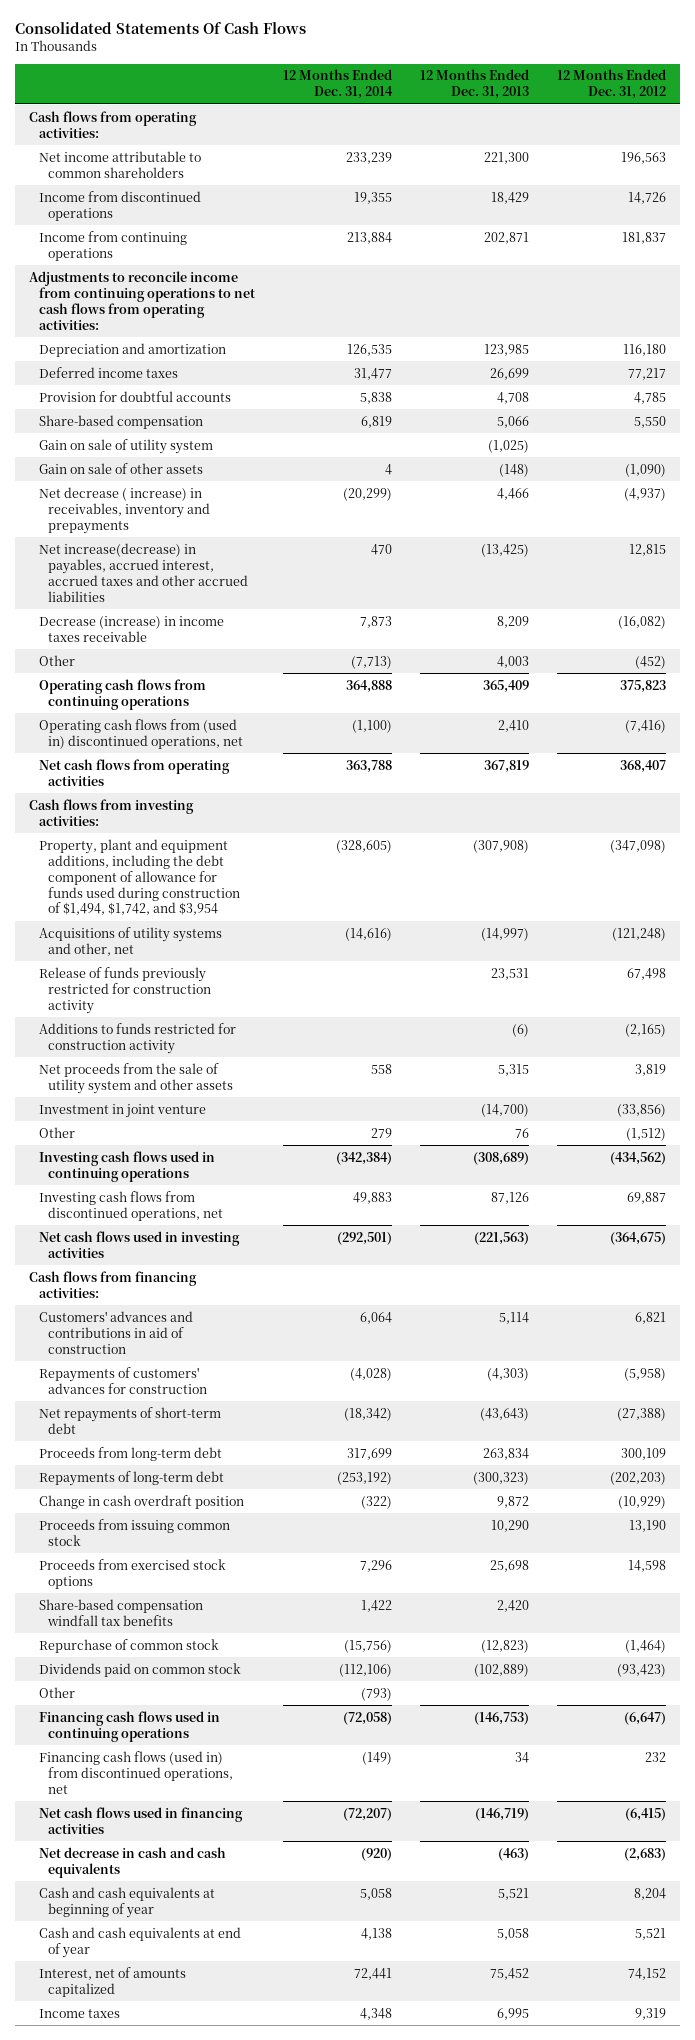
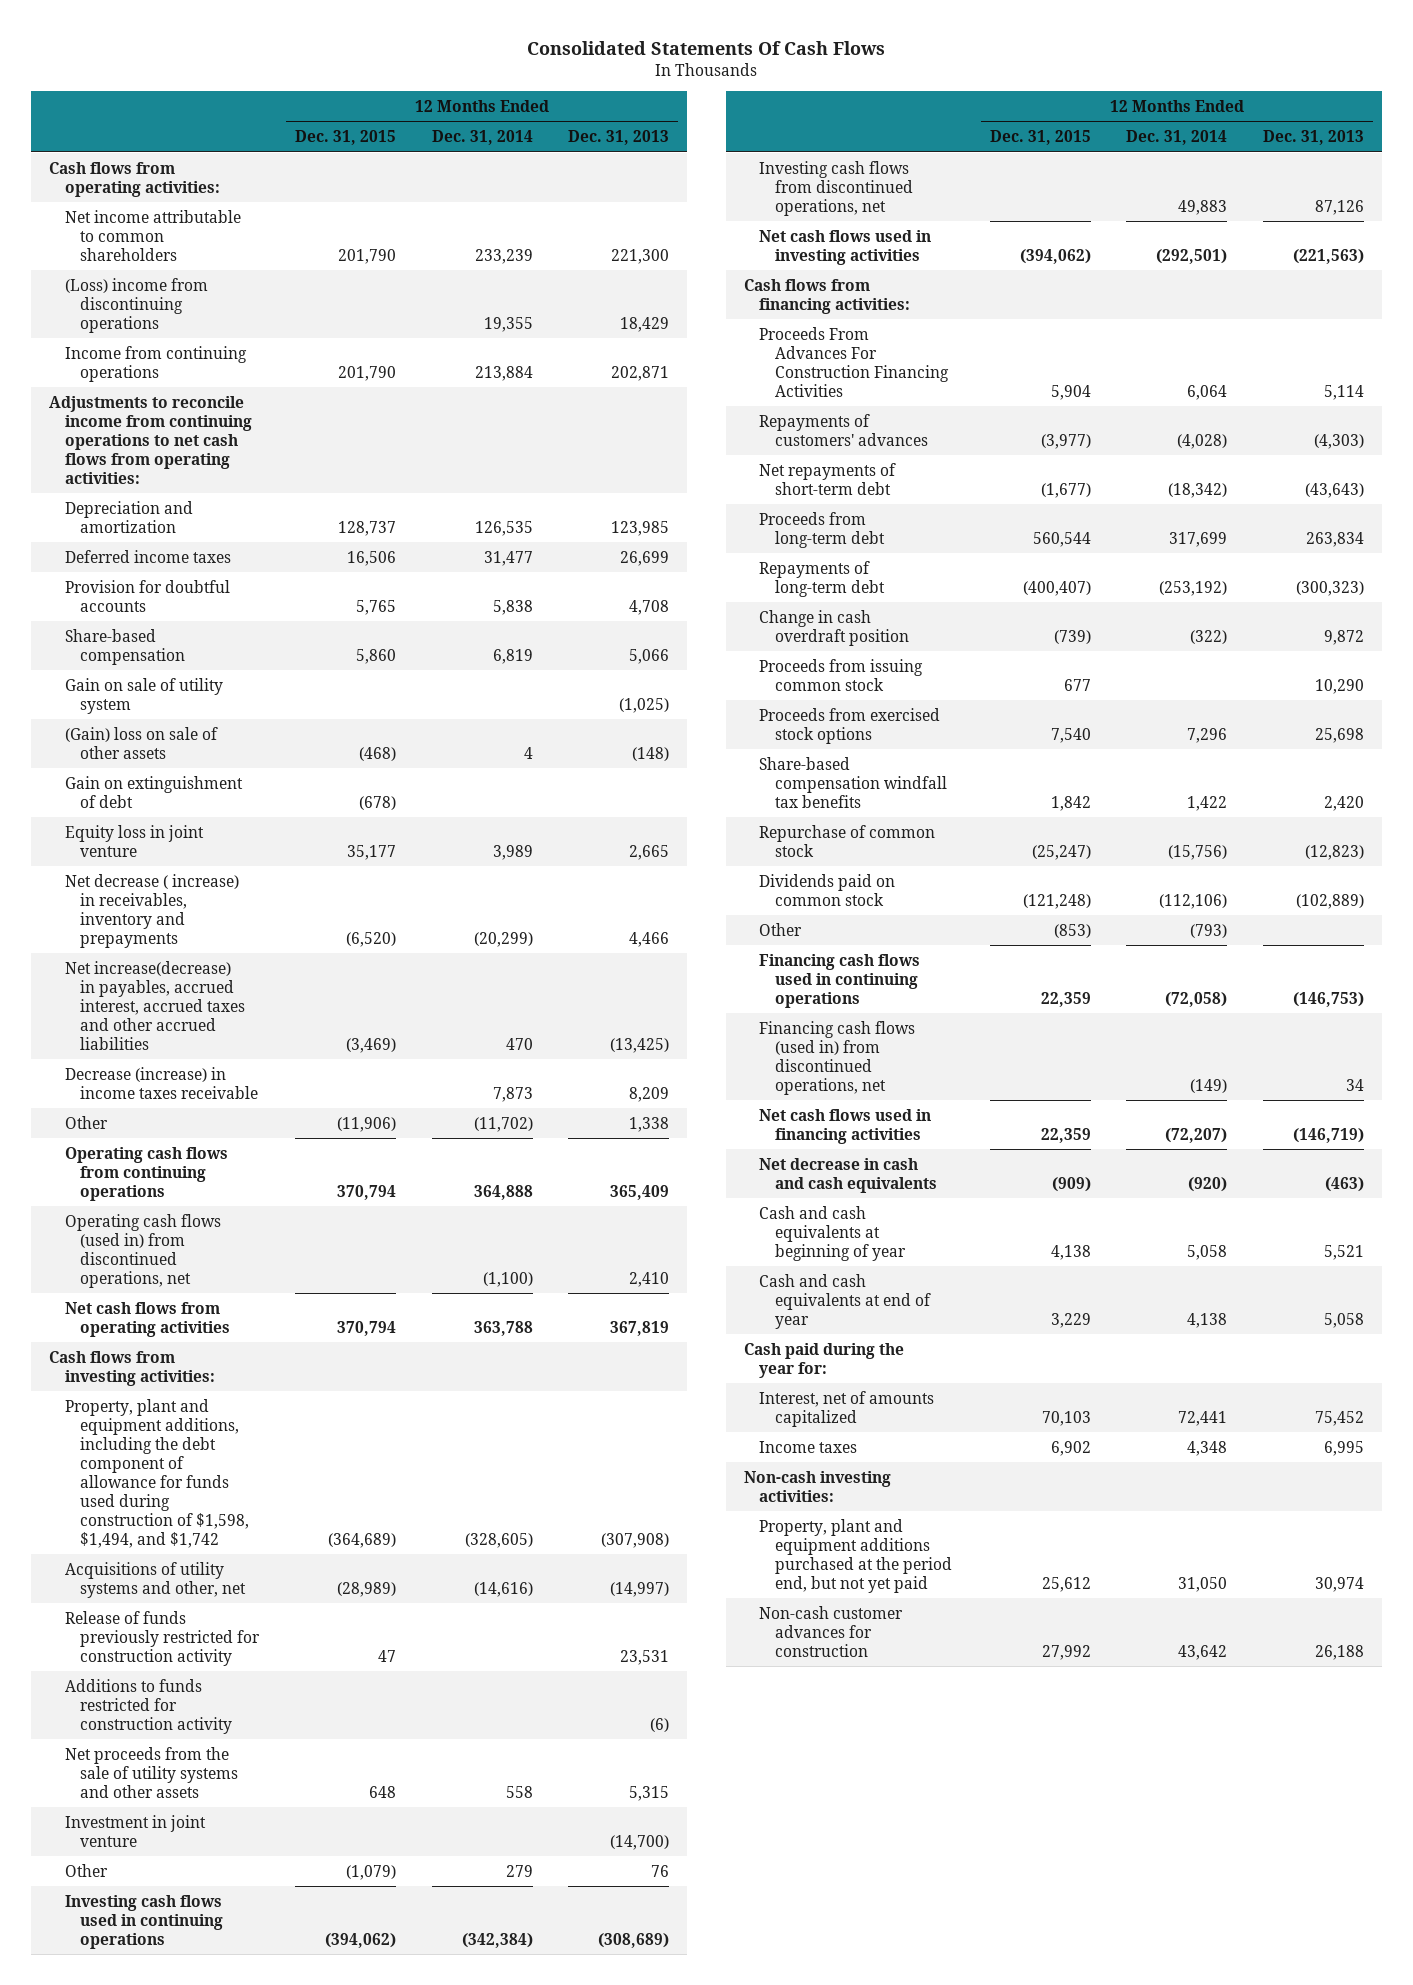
- | 12 Months Ended Dec. 31, 2014 | 12 Months Ended Dec. 31, 2013 | 12 Months Ended Dec. 31, 2012
+ | 12 Months Ended Dec. 31, 2015 | 12 Months Ended Dec. 31, 2014 | 12 Months Ended Dec. 31, 2013
- Income from discontinued operations | 19,355 | 18,429 | 14,726
+ (Loss) income from discontinuing operations | | 19,355 | 18,429
- Gain on sale of other assets | 4 | (148) | (1,090)
+ (Gain) loss on sale of other assets | (468) | 4 | (148)
+ Gain on extinguishment of debt | (678) | |
+ Equity loss in joint venture | 35,177 | 3,989 | 2,665
- Other | (7,713) | 4,003 | (452)
+ Other | (11,906) | (11,702) | 1,338
- Operating cash flows from (used in) discontinued operations, net | (1,100) | 2,410 | (7,416)
+ Operating cash flows (used in) from discontinued operations, net | | (1,100) | 2,410
- Property, plant and equipment additions, including the debt component of allowance for funds used during construction of $1,494, $1,742, and $3,954 | (328,605) | (307,908) | (347,098)
+ Property, plant and equipment additions, including the debt component of allowance for funds used during construction of $1,598, $1,494, and $1,742 | (364,689) | (328,605) | (307,908)
- Net proceeds from the sale of utility system and other assets | 558 | 5,315 | 3,819
+ Net proceeds from the sale of utility systems and other assets | 648 | 558 | 5,315
- Customers' advances and contributions in aid of construction | 6,064 | 5,114 | 6,821
- Repayments of customers' advances for construction | (4,028) | (4,303) | (5,958)
+ Proceeds From Advances For Construction Financing Activities | 5,904 | 6,064 | 5,114
+ Repayments of customers' advances | (3,977) | (4,028) | (4,303)
+ Cash paid during the year for:
+ Non-cash investing activities:
+ Property, plant and equipment additions purchased at the period end, but not yet paid | 25,612 | 31,050 | 30,974
+ Non-cash customer advances for construction | 27,992 | 43,642 | 26,188

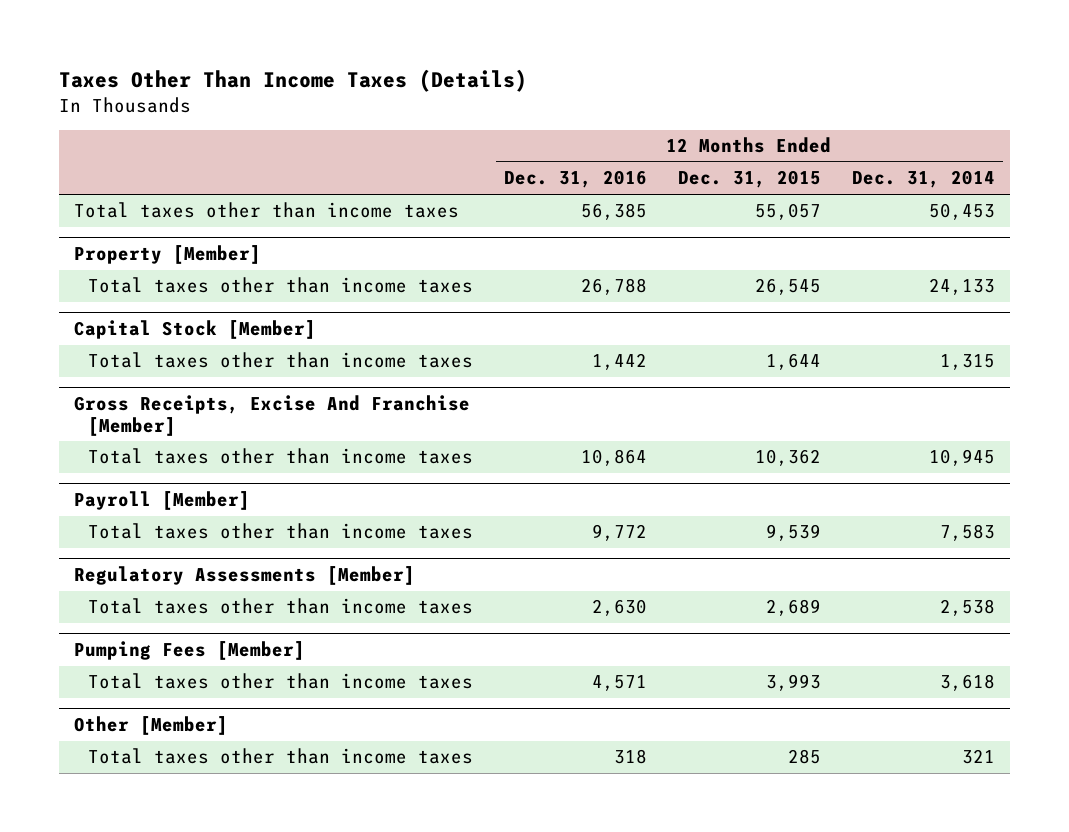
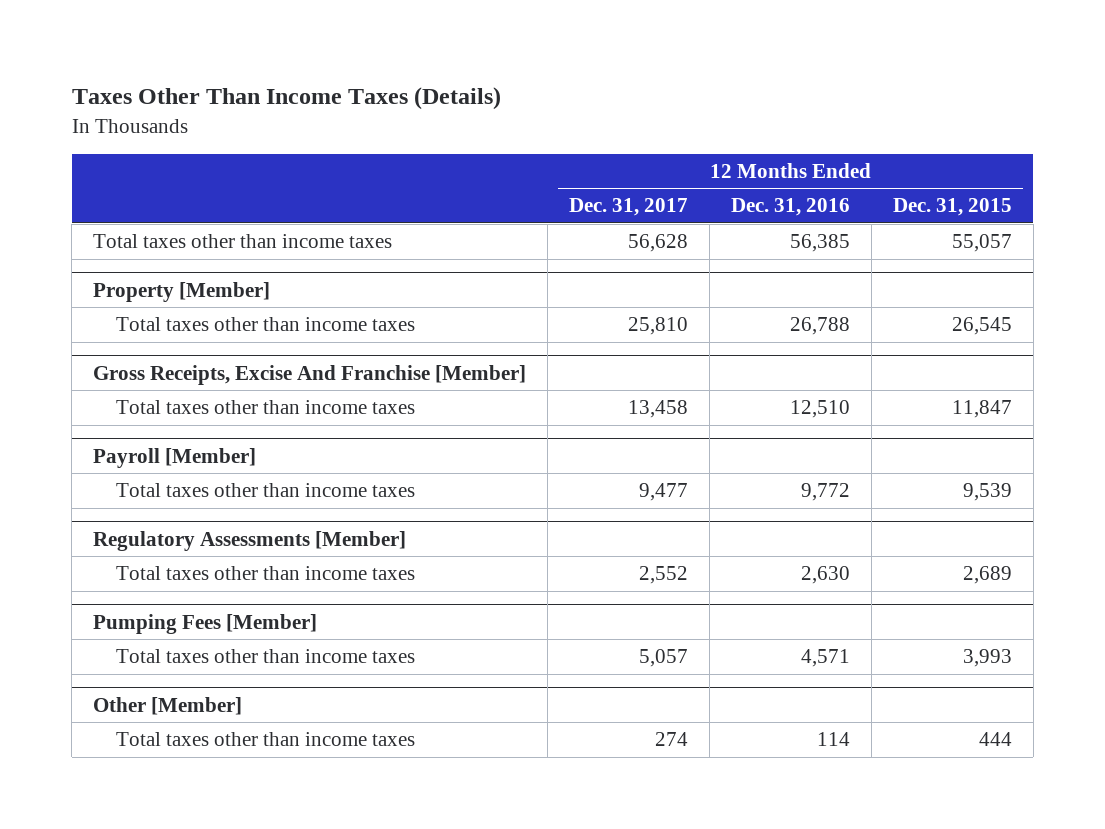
- | 12 Months Ended Dec. 31, 2016 | 12 Months Ended Dec. 31, 2015 | 12 Months Ended Dec. 31, 2014
+ | 12 Months Ended Dec. 31, 2017 | 12 Months Ended Dec. 31, 2016 | 12 Months Ended Dec. 31, 2015
- Capital Stock [Member]
- Total taxes other than income taxes | 1,442 | 1,644 | 1,315
@ Gross Receipts, Excise And Franchise [Member]
- Total taxes other than income taxes | 10,864 | 10,362 | 10,945
+ Total taxes other than income taxes | 13,458 | 12,510 | 11,847
@ Other [Member]
- Total taxes other than income taxes | 318 | 285 | 321
+ Total taxes other than income taxes | 274 | 114 | 444

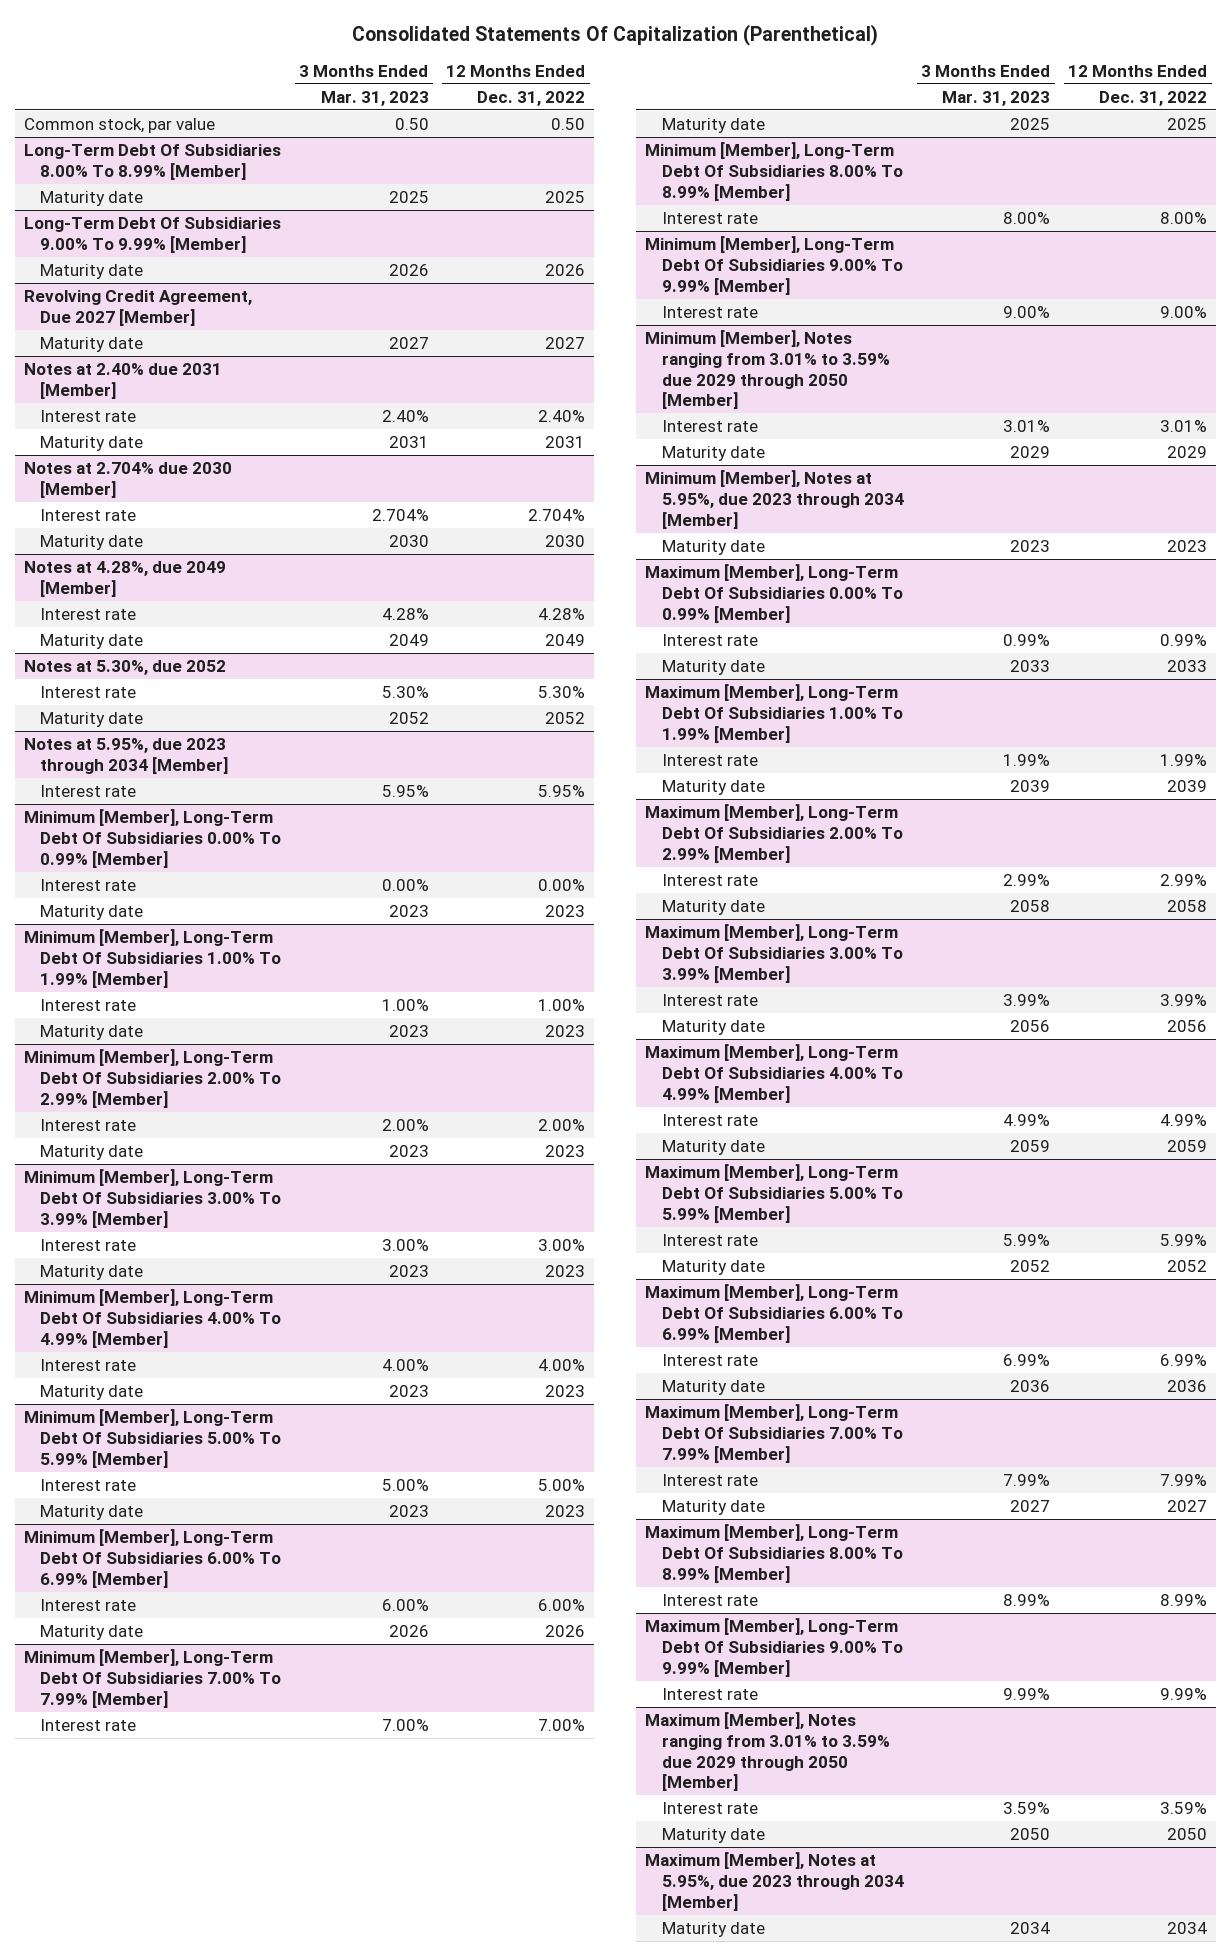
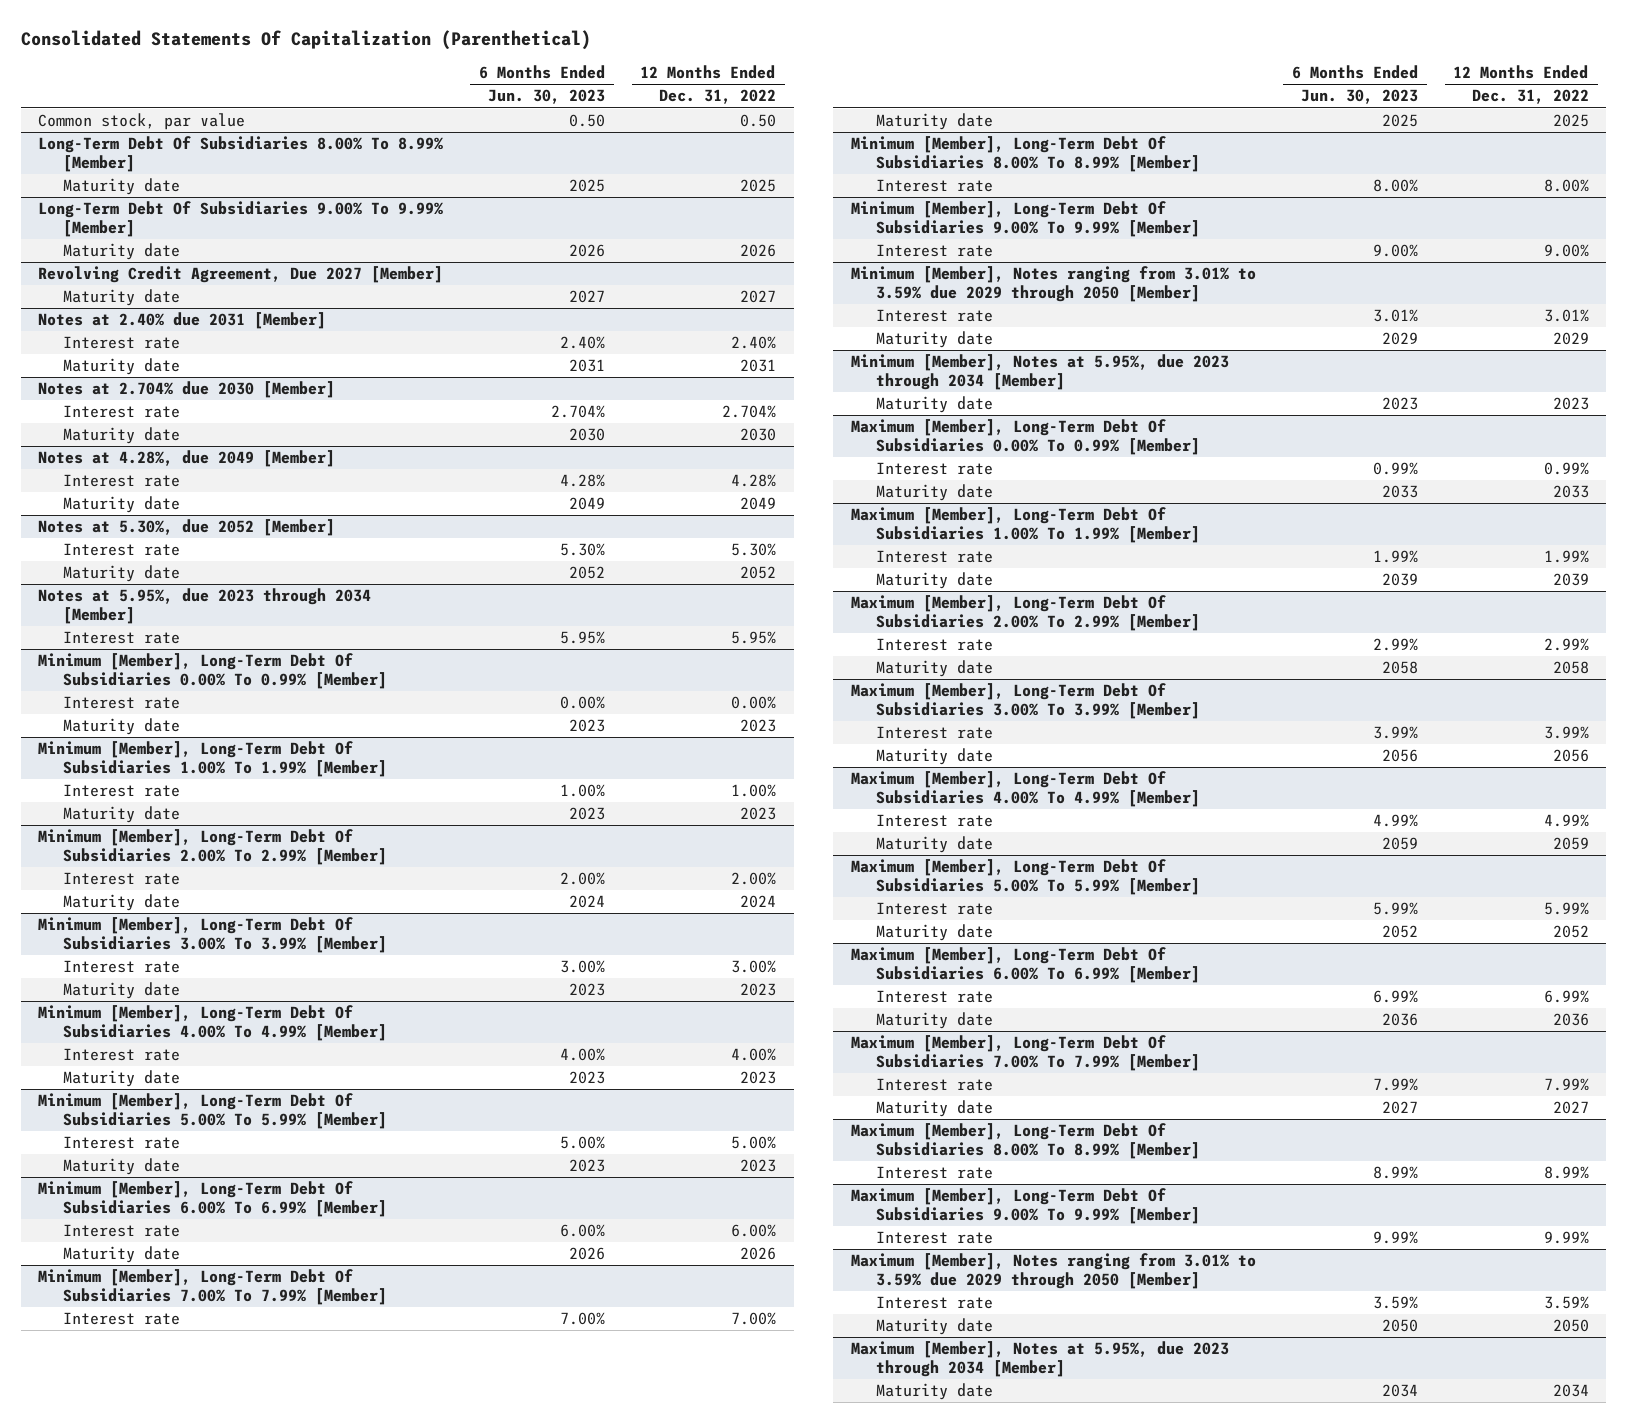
- | 3 Months Ended Mar. 31, 2023 | 12 Months Ended Dec. 31, 2022
+ | 6 Months Ended Jun. 30, 2023 | 12 Months Ended Dec. 31, 2022
- Notes at 5.30%, due 2052
+ Notes at 5.30%, due 2052 [Member]
@ Minimum [Member], Long-Term Debt Of Subsidiaries 2.00% To 2.99% [Member]
- Maturity date | 2023 | 2023
+ Maturity date | 2024 | 2024

